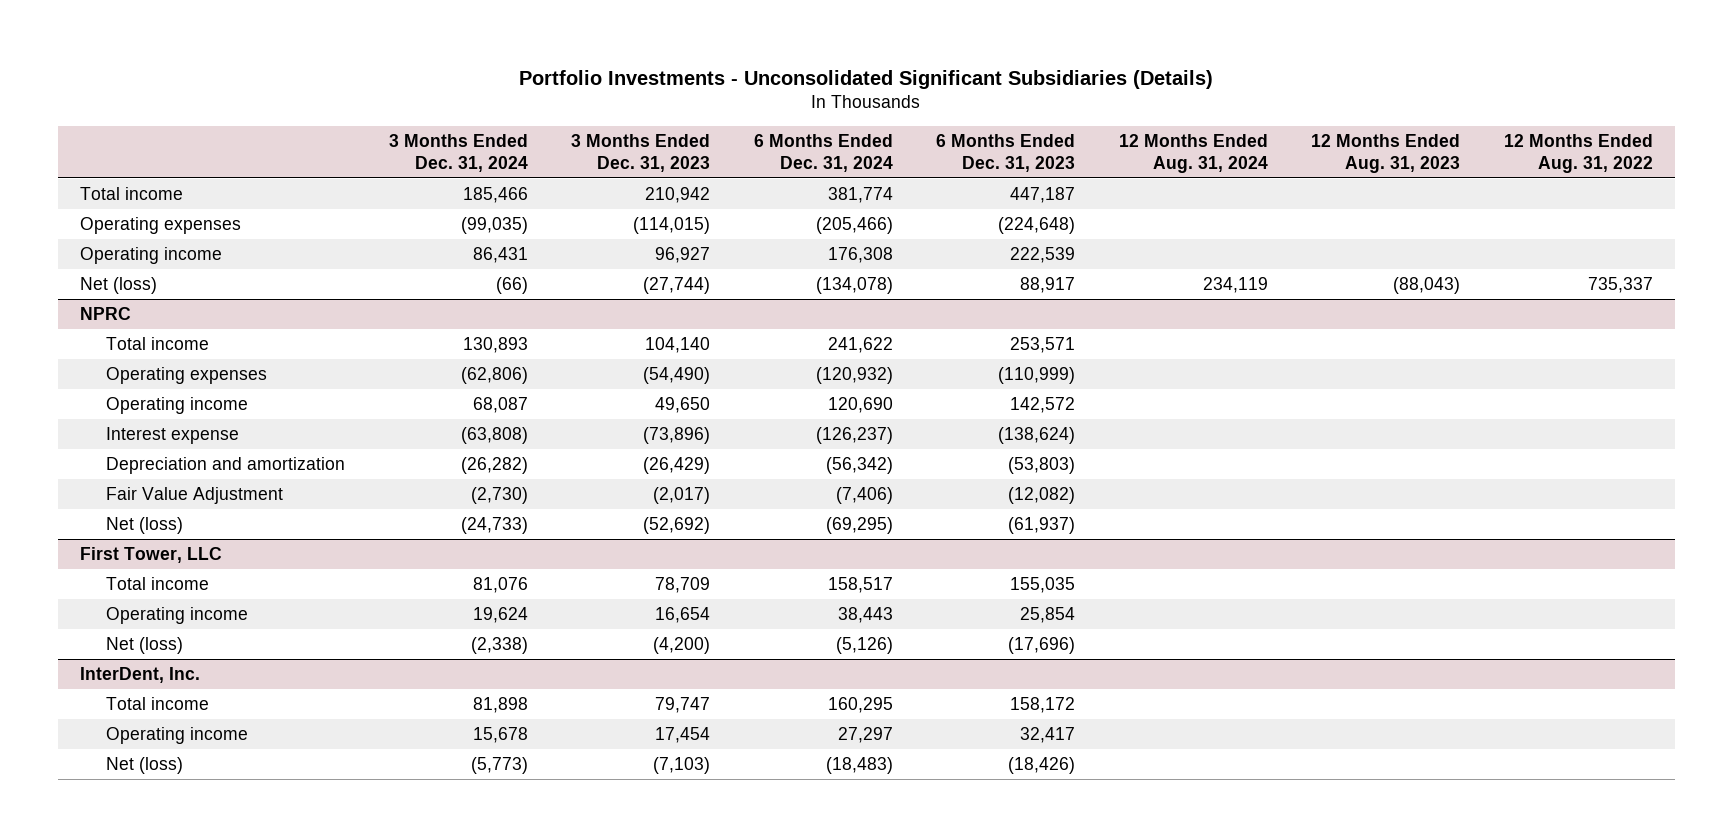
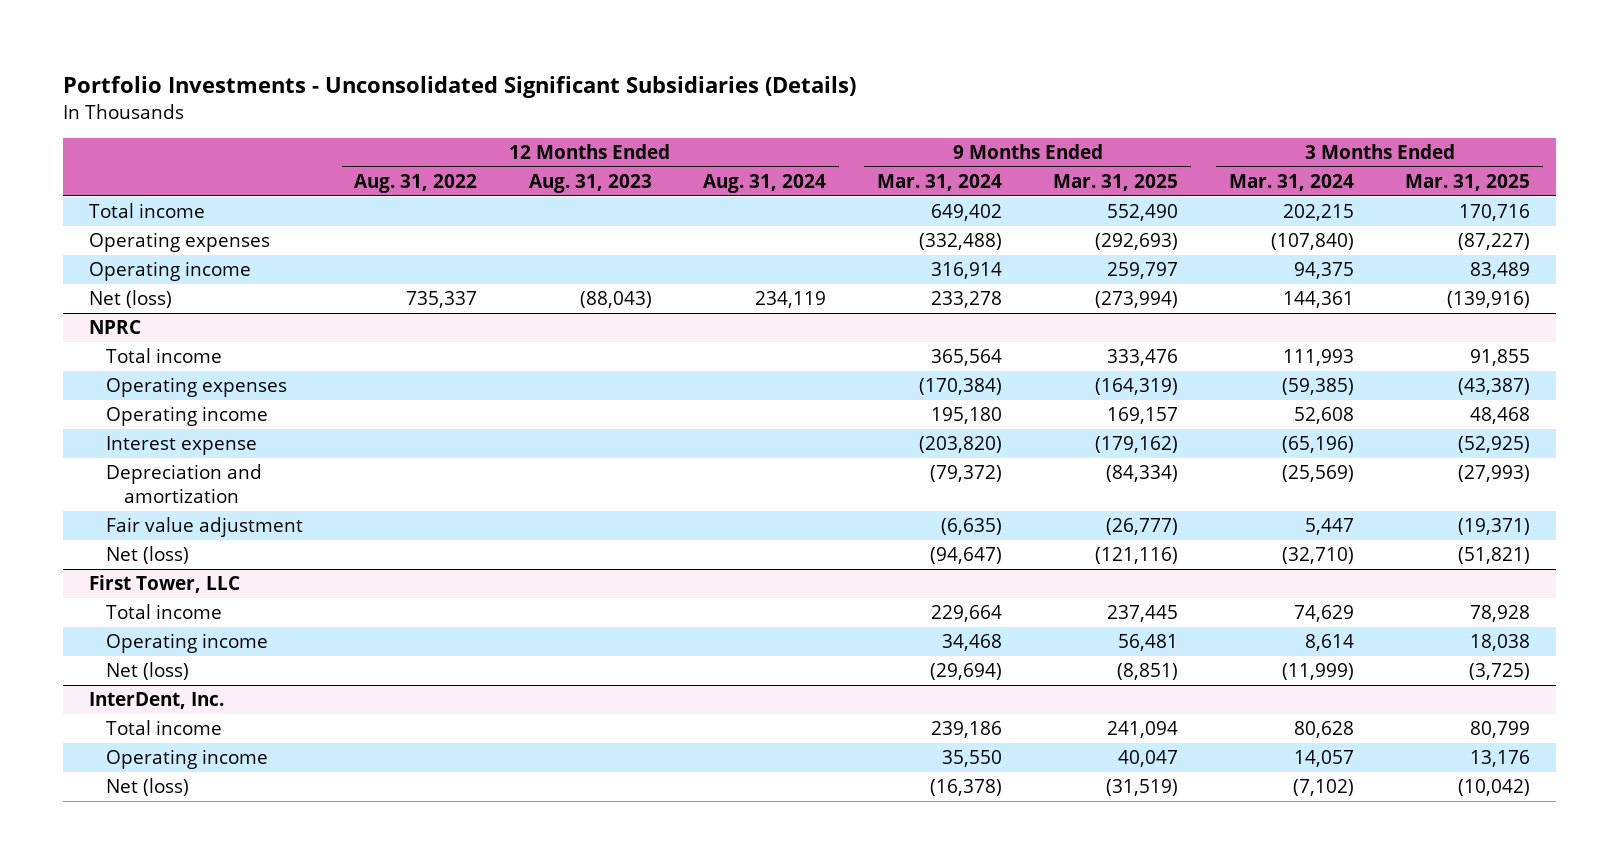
- | 3 Months Ended Dec. 31, 2024 | 3 Months Ended Dec. 31, 2023 | 6 Months Ended Dec. 31, 2024 | 6 Months Ended Dec. 31, 2023 | 12 Months Ended Aug. 31, 2024 | 12 Months Ended Aug. 31, 2023 | 12 Months Ended Aug. 31, 2022
+ | 12 Months Ended Aug. 31, 2022 | 12 Months Ended Aug. 31, 2023 | 12 Months Ended Aug. 31, 2024 | 9 Months Ended Mar. 31, 2024 | 9 Months Ended Mar. 31, 2025 | 3 Months Ended Mar. 31, 2024 | 3 Months Ended Mar. 31, 2025
@ NPRC
- Fair Value Adjustment | (2,730) | (2,017) | (7,406) | (12,082) | | |
+ Fair value adjustment | | | | (6,635) | (26,777) | 5,447 | (19,371)

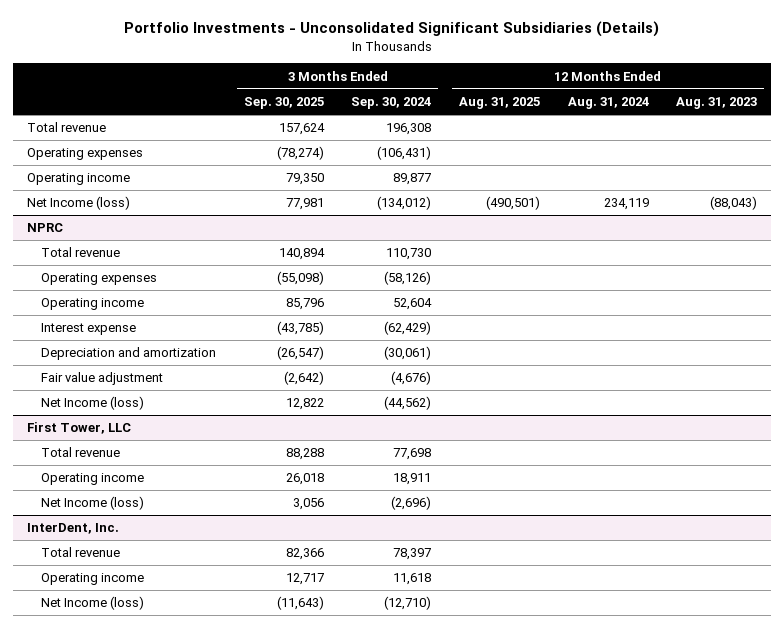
- | 12 Months Ended Aug. 31, 2022 | 12 Months Ended Aug. 31, 2023 | 12 Months Ended Aug. 31, 2024 | 9 Months Ended Mar. 31, 2024 | 9 Months Ended Mar. 31, 2025 | 3 Months Ended Mar. 31, 2024 | 3 Months Ended Mar. 31, 2025
+ | 3 Months Ended Sep. 30, 2025 | 3 Months Ended Sep. 30, 2024 | 12 Months Ended Aug. 31, 2025 | 12 Months Ended Aug. 31, 2024 | 12 Months Ended Aug. 31, 2023
- Total income | | | | 649,402 | 552,490 | 202,215 | 170,716
+ Total revenue | 157,624 | 196,308 | | |
- Net (loss) | 735,337 | (88,043) | 234,119 | 233,278 | (273,994) | 144,361 | (139,916)
+ Net Income (loss) | 77,981 | (134,012) | (490,501) | 234,119 | (88,043)
@ NPRC
- Total income | | | | 365,564 | 333,476 | 111,993 | 91,855
+ Total revenue | 140,894 | 110,730 | | |
- Net (loss) | | | | (94,647) | (121,116) | (32,710) | (51,821)
+ Net Income (loss) | 12,822 | (44,562) | | |
@ First Tower, LLC
- Total income | | | | 229,664 | 237,445 | 74,629 | 78,928
+ Total revenue | 88,288 | 77,698 | | |
- Net (loss) | | | | (29,694) | (8,851) | (11,999) | (3,725)
+ Net Income (loss) | 3,056 | (2,696) | | |
@ InterDent, Inc.
- Total income | | | | 239,186 | 241,094 | 80,628 | 80,799
+ Total revenue | 82,366 | 78,397 | | |
- Net (loss) | | | | (16,378) | (31,519) | (7,102) | (10,042)
+ Net Income (loss) | (11,643) | (12,710) | | |

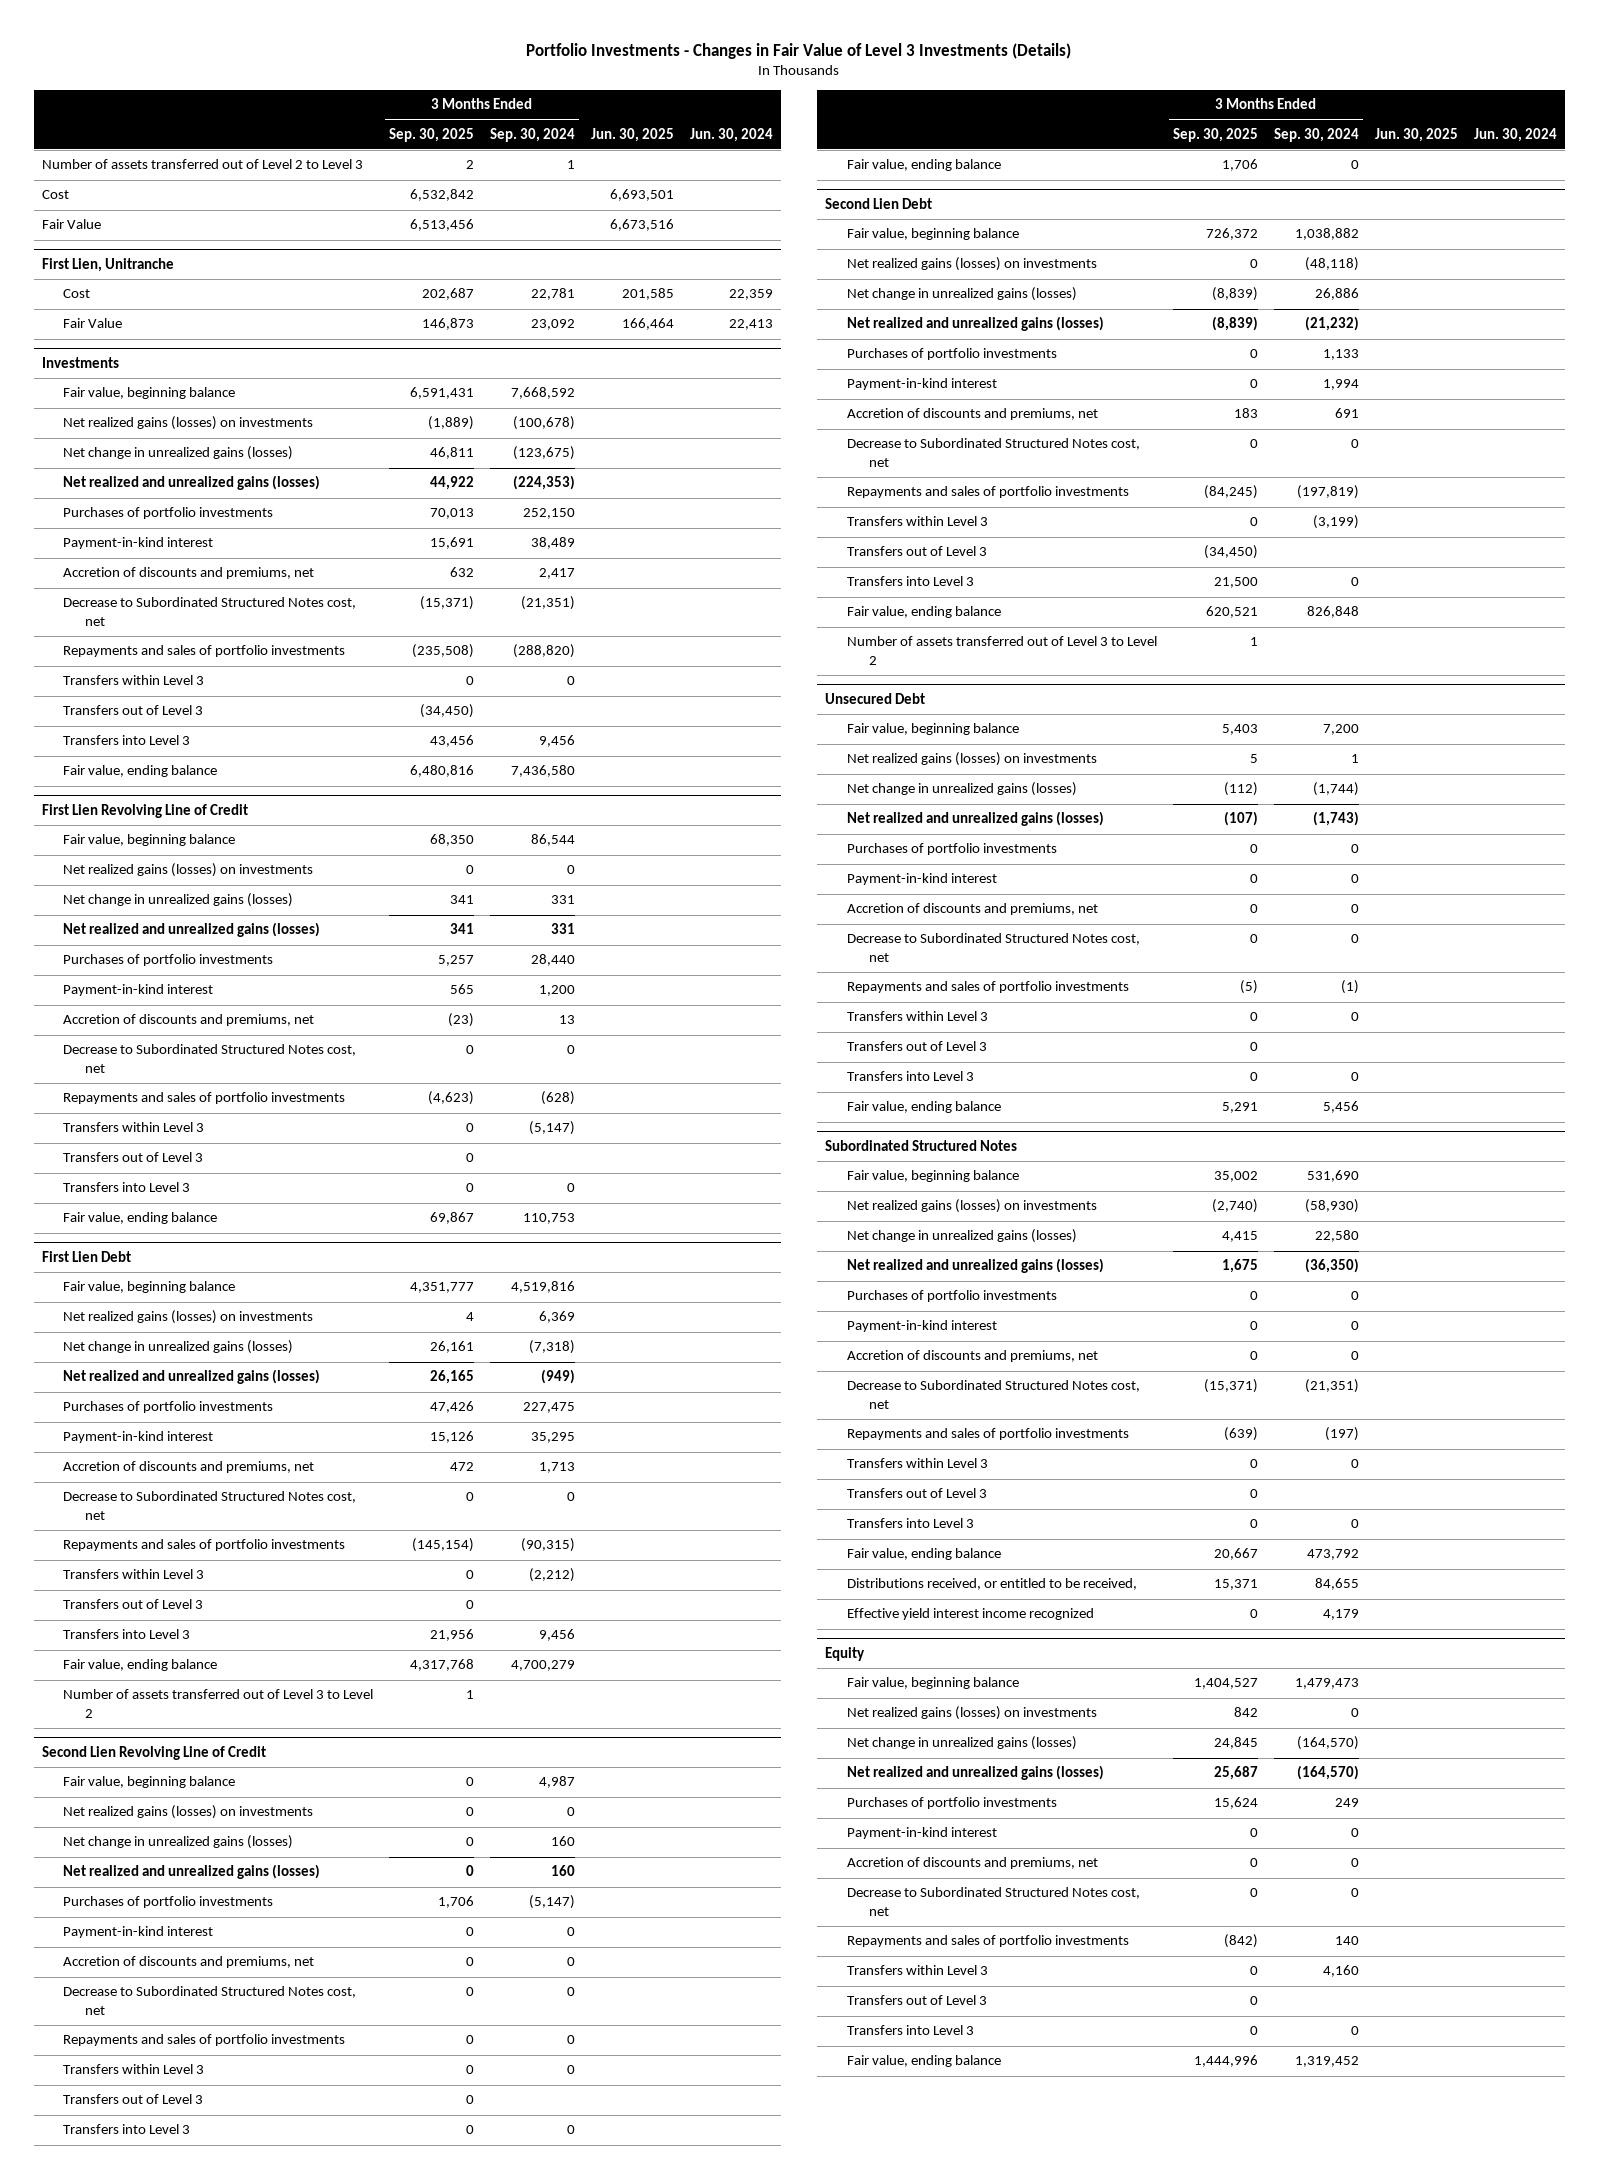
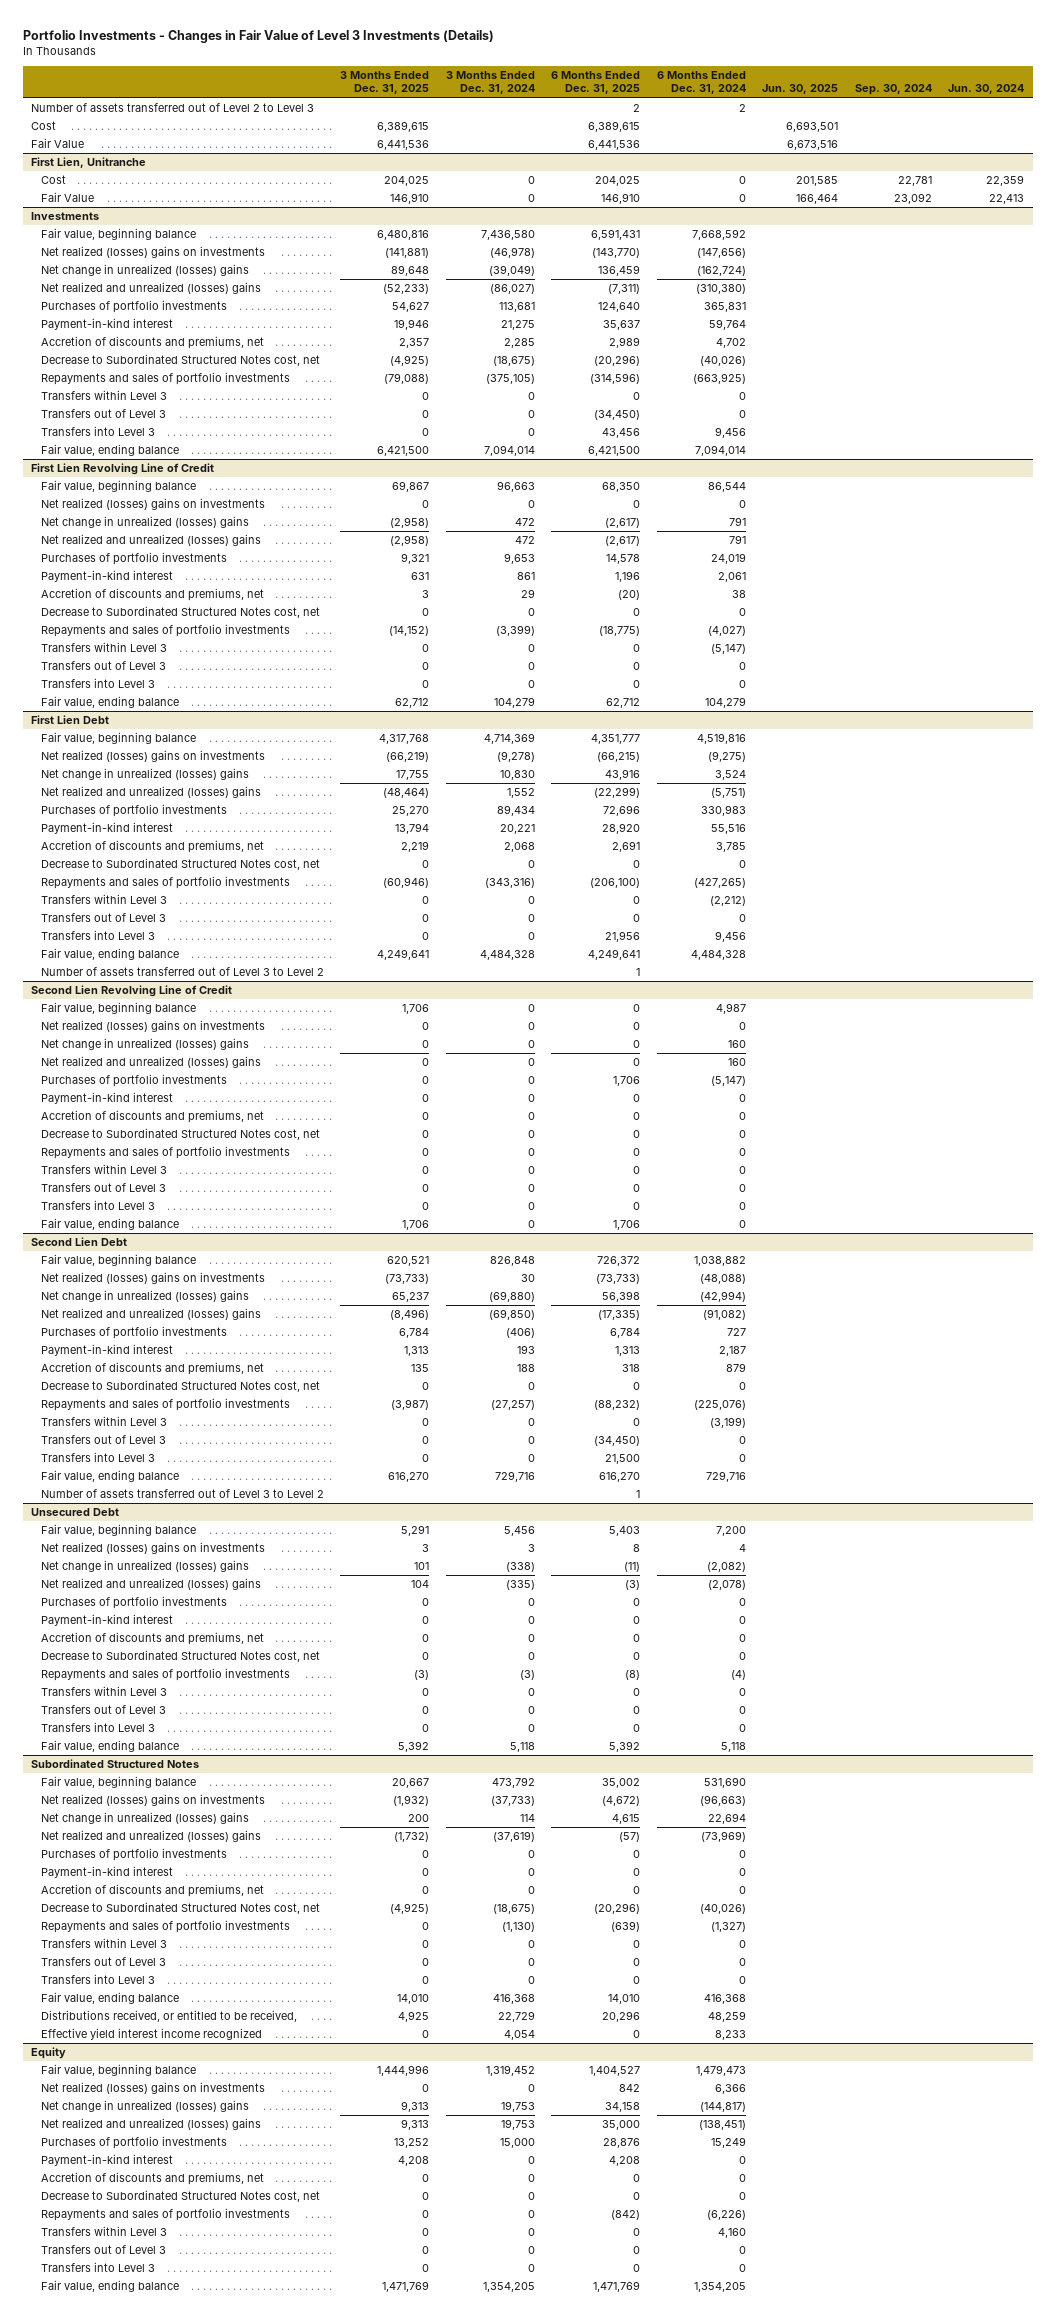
- | 3 Months Ended Sep. 30, 2025 | 3 Months Ended Sep. 30, 2024 | Jun. 30, 2025 | Jun. 30, 2024
+ | 3 Months Ended Dec. 31, 2025 | 3 Months Ended Dec. 31, 2024 | 6 Months Ended Dec. 31, 2025 | 6 Months Ended Dec. 31, 2024 | Jun. 30, 2025 | Sep. 30, 2024 | Jun. 30, 2024
@ Investments
- Net realized gains (losses) on investments | (1,889) | (100,678) | |
- Net change in unrealized gains (losses) | 46,811 | (123,675) | |
- Net realized and unrealized gains (losses) | 44,922 | (224,353) | |
+ Net realized (losses) gains on investments | (141,881) | (46,978) | (143,770) | (147,656) | | |
+ Net change in unrealized (losses) gains | 89,648 | (39,049) | 136,459 | (162,724) | | |
+ Net realized and unrealized (losses) gains | (52,233) | (86,027) | (7,311) | (310,380) | | |
@ First Lien Revolving Line of Credit
- Net realized gains (losses) on investments | 0 | 0 | |
- Net change in unrealized gains (losses) | 341 | 331 | |
- Net realized and unrealized gains (losses) | 341 | 331 | |
+ Net realized (losses) gains on investments | 0 | 0 | 0 | 0 | | |
+ Net change in unrealized (losses) gains | (2,958) | 472 | (2,617) | 791 | | |
+ Net realized and unrealized (losses) gains | (2,958) | 472 | (2,617) | 791 | | |
@ First Lien Debt
- Net realized gains (losses) on investments | 4 | 6,369 | |
- Net change in unrealized gains (losses) | 26,161 | (7,318) | |
- Net realized and unrealized gains (losses) | 26,165 | (949) | |
+ Net realized (losses) gains on investments | (66,219) | (9,278) | (66,215) | (9,275) | | |
+ Net change in unrealized (losses) gains | 17,755 | 10,830 | 43,916 | 3,524 | | |
+ Net realized and unrealized (losses) gains | (48,464) | 1,552 | (22,299) | (5,751) | | |
@ Second Lien Revolving Line of Credit
- Net realized gains (losses) on investments | 0 | 0 | |
- Net change in unrealized gains (losses) | 0 | 160 | |
- Net realized and unrealized gains (losses) | 0 | 160 | |
+ Net realized (losses) gains on investments | 0 | 0 | 0 | 0 | | |
+ Net change in unrealized (losses) gains | 0 | 0 | 0 | 160 | | |
+ Net realized and unrealized (losses) gains | 0 | 0 | 0 | 160 | | |
@ Second Lien Debt
- Net realized gains (losses) on investments | 0 | (48,118) | |
- Net change in unrealized gains (losses) | (8,839) | 26,886 | |
- Net realized and unrealized gains (losses) | (8,839) | (21,232) | |
+ Net realized (losses) gains on investments | (73,733) | 30 | (73,733) | (48,088) | | |
+ Net change in unrealized (losses) gains | 65,237 | (69,880) | 56,398 | (42,994) | | |
+ Net realized and unrealized (losses) gains | (8,496) | (69,850) | (17,335) | (91,082) | | |
@ Unsecured Debt
- Net realized gains (losses) on investments | 5 | 1 | |
- Net change in unrealized gains (losses) | (112) | (1,744) | |
- Net realized and unrealized gains (losses) | (107) | (1,743) | |
+ Net realized (losses) gains on investments | 3 | 3 | 8 | 4 | | |
+ Net change in unrealized (losses) gains | 101 | (338) | (11) | (2,082) | | |
+ Net realized and unrealized (losses) gains | 104 | (335) | (3) | (2,078) | | |
@ Subordinated Structured Notes
- Net realized gains (losses) on investments | (2,740) | (58,930) | |
- Net change in unrealized gains (losses) | 4,415 | 22,580 | |
- Net realized and unrealized gains (losses) | 1,675 | (36,350) | |
+ Net realized (losses) gains on investments | (1,932) | (37,733) | (4,672) | (96,663) | | |
+ Net change in unrealized (losses) gains | 200 | 114 | 4,615 | 22,694 | | |
+ Net realized and unrealized (losses) gains | (1,732) | (37,619) | (57) | (73,969) | | |
@ Equity
- Net realized gains (losses) on investments | 842 | 0 | |
- Net change in unrealized gains (losses) | 24,845 | (164,570) | |
- Net realized and unrealized gains (losses) | 25,687 | (164,570) | |
+ Net realized (losses) gains on investments | 0 | 0 | 842 | 6,366 | | |
+ Net change in unrealized (losses) gains | 9,313 | 19,753 | 34,158 | (144,817) | | |
+ Net realized and unrealized (losses) gains | 9,313 | 19,753 | 35,000 | (138,451) | | |

